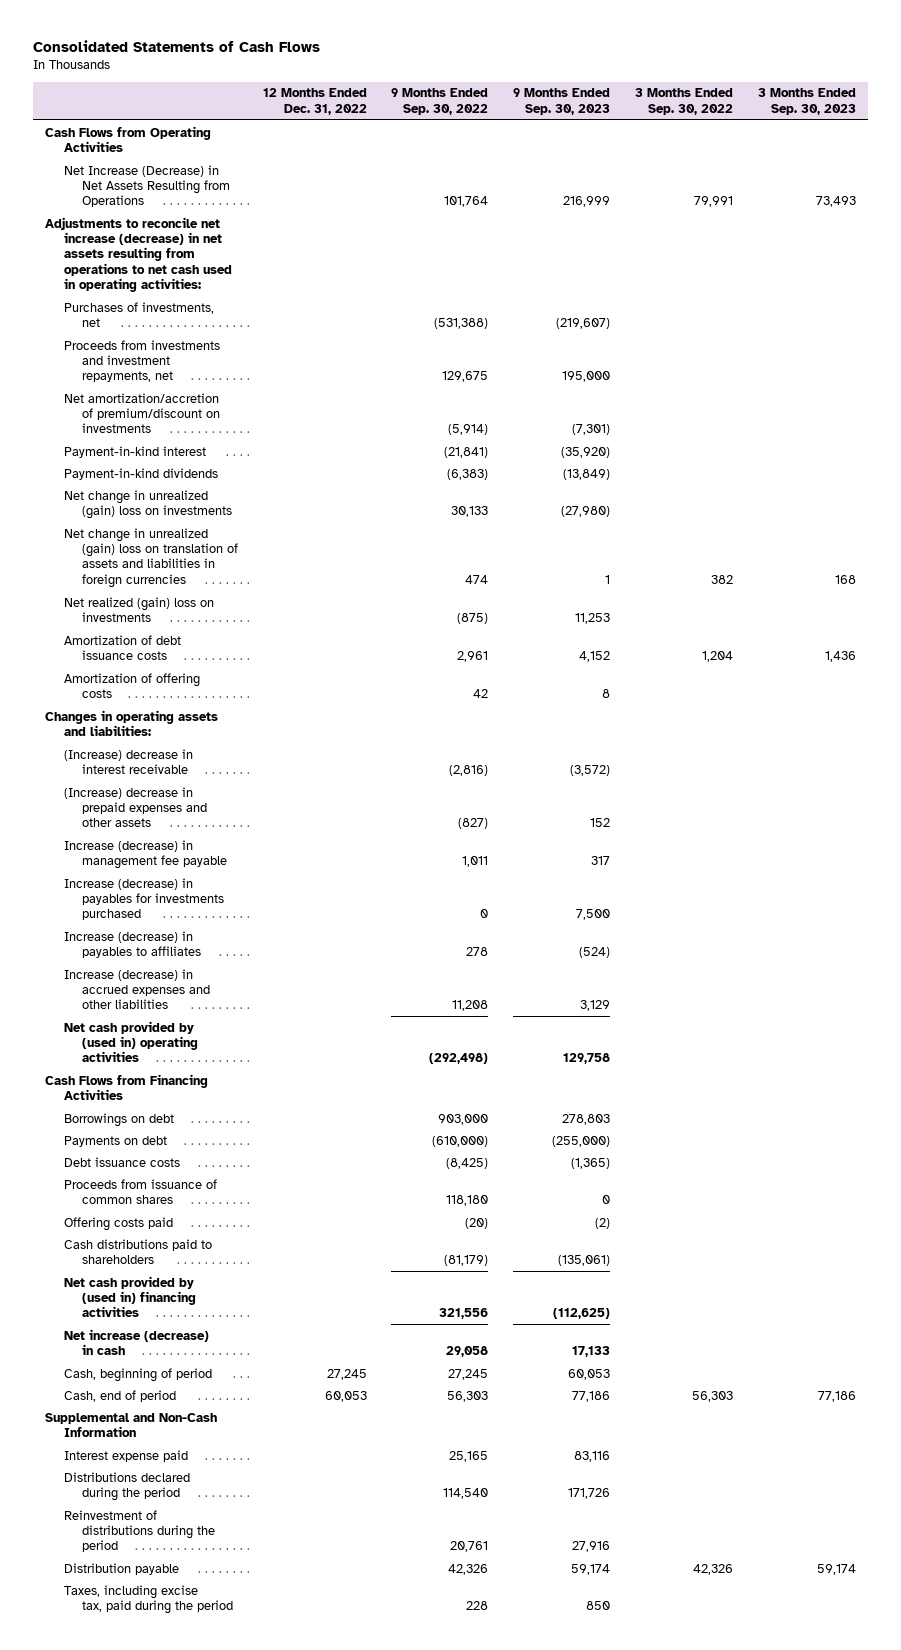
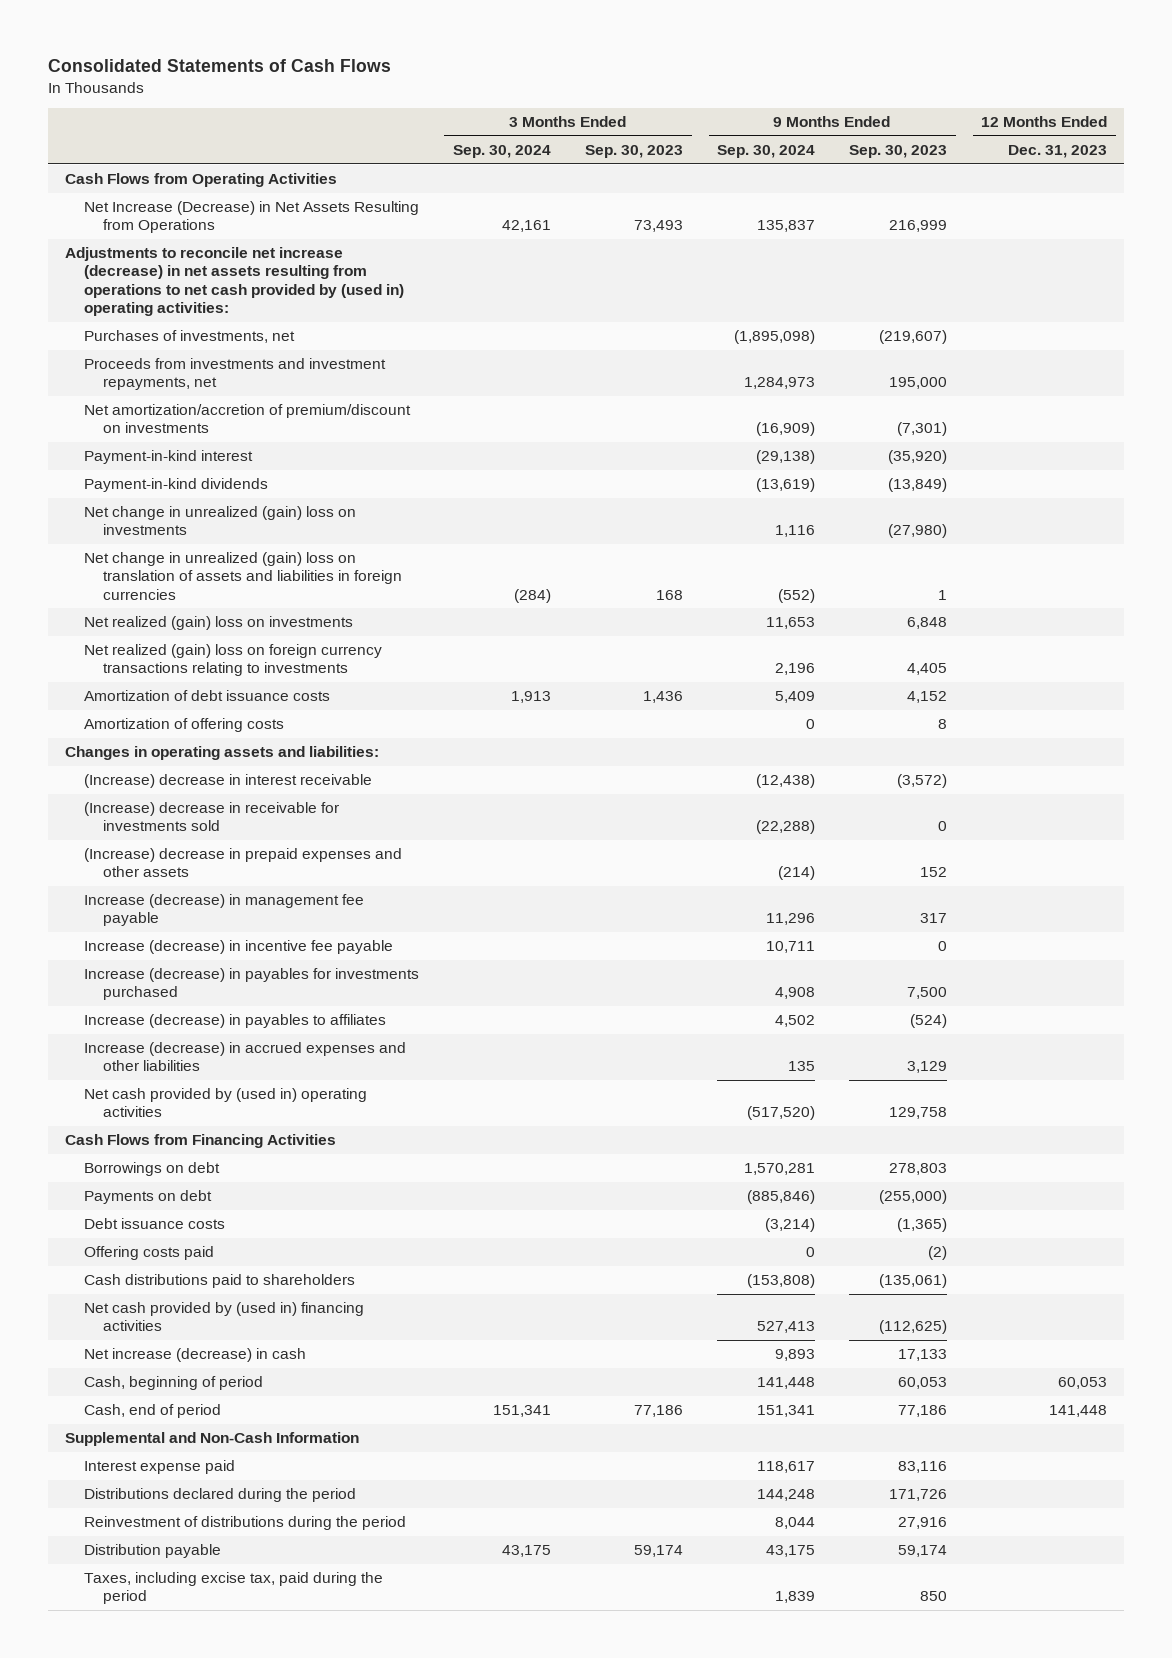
- | 12 Months Ended Dec. 31, 2022 | 9 Months Ended Sep. 30, 2022 | 9 Months Ended Sep. 30, 2023 | 3 Months Ended Sep. 30, 2022 | 3 Months Ended Sep. 30, 2023
+ | 3 Months Ended Sep. 30, 2024 | 3 Months Ended Sep. 30, 2023 | 9 Months Ended Sep. 30, 2024 | 9 Months Ended Sep. 30, 2023 | 12 Months Ended Dec. 31, 2023
- Adjustments to reconcile net increase (decrease) in net assets resulting from operations to net cash used in operating activities:
+ Adjustments to reconcile net increase (decrease) in net assets resulting from operations to net cash provided by (used in) operating activities:
- Net realized (gain) loss on investments | | (875) | 11,253 | |
+ Net realized (gain) loss on investments | | | 11,653 | 6,848 |
+ Net realized (gain) loss on foreign currency transactions relating to investments | | | 2,196 | 4,405 |
+ (Increase) decrease in receivable for investments sold | | | (22,288) | 0 |
+ Increase (decrease) in incentive fee payable | | | 10,711 | 0 |
- Proceeds from issuance of common shares | | 118,180 | 0 | |

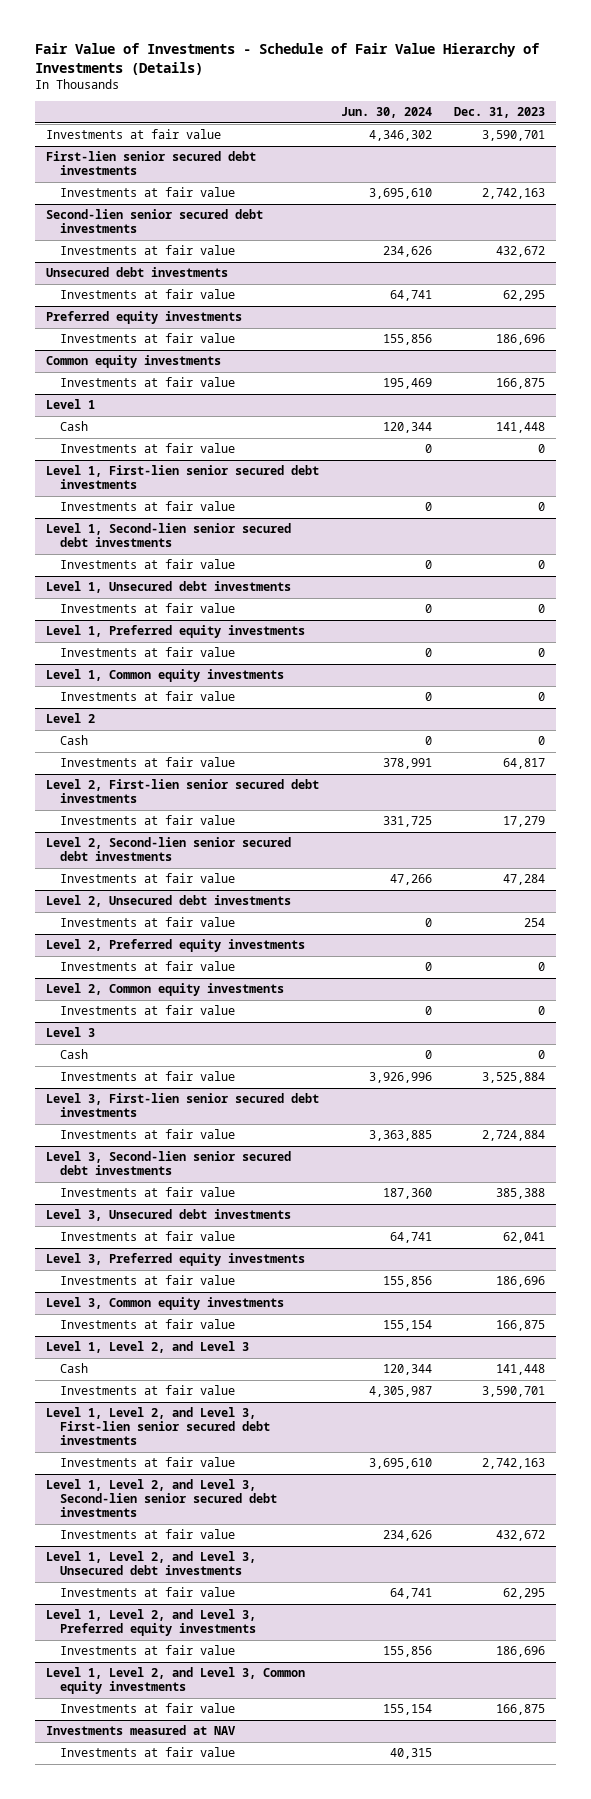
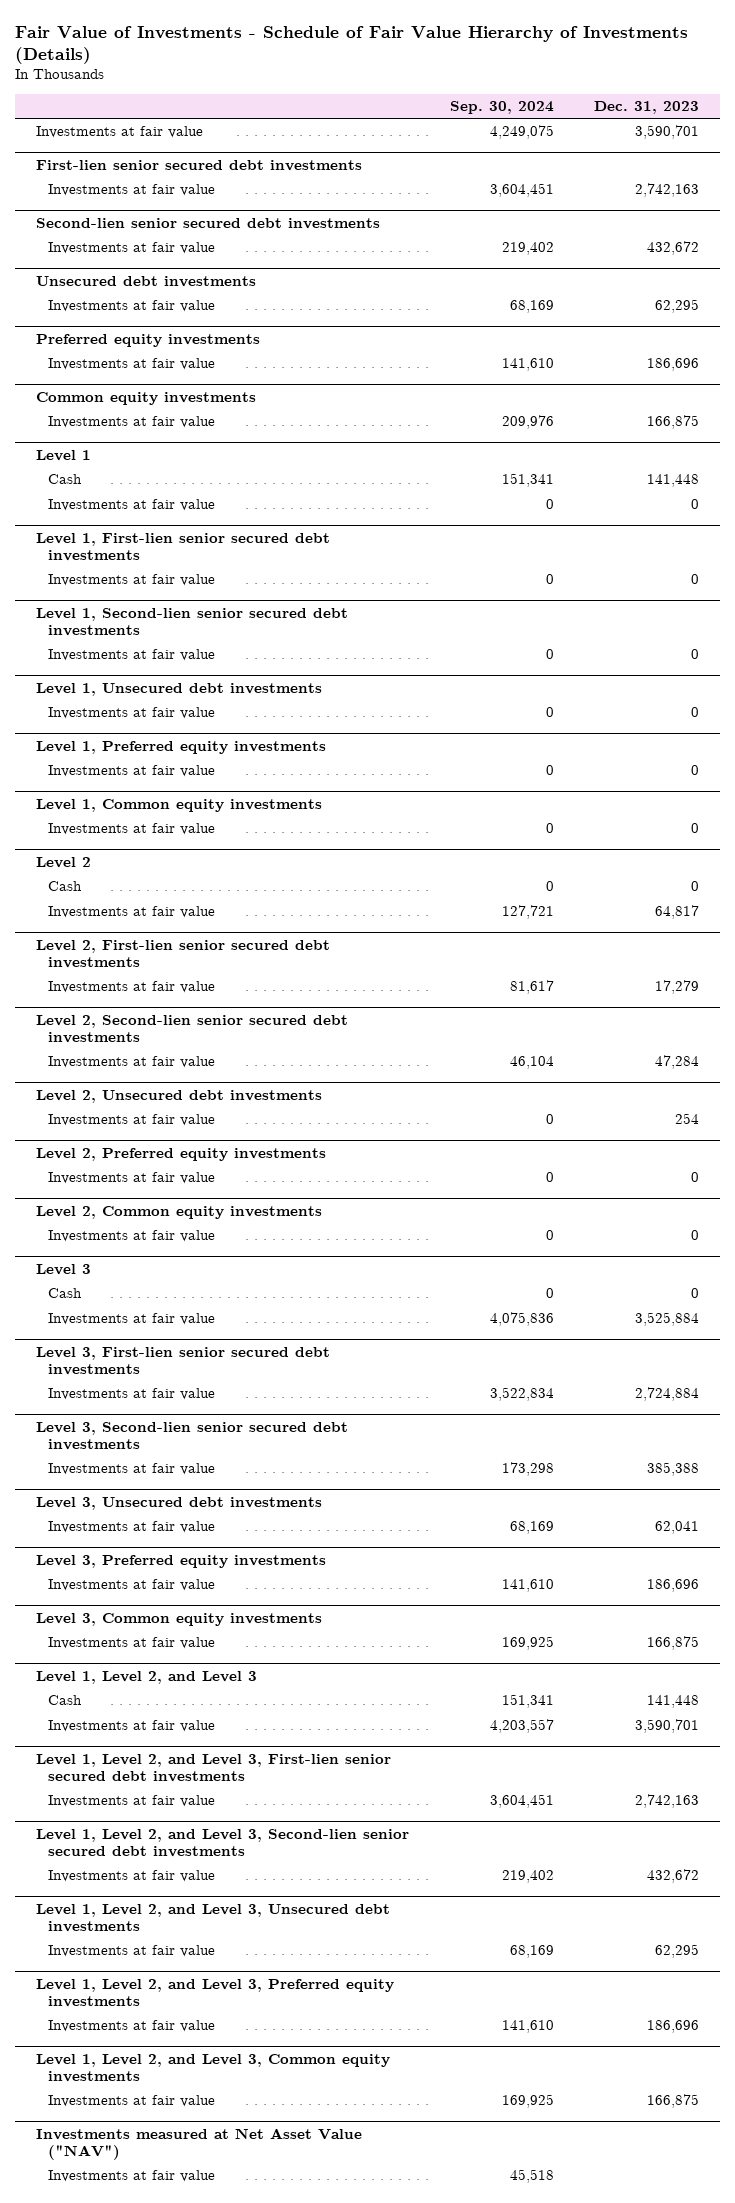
- | Jun. 30, 2024 | Dec. 31, 2023
+ | Sep. 30, 2024 | Dec. 31, 2023
- Investments measured at NAV
+ Investments measured at Net Asset Value ("NAV")

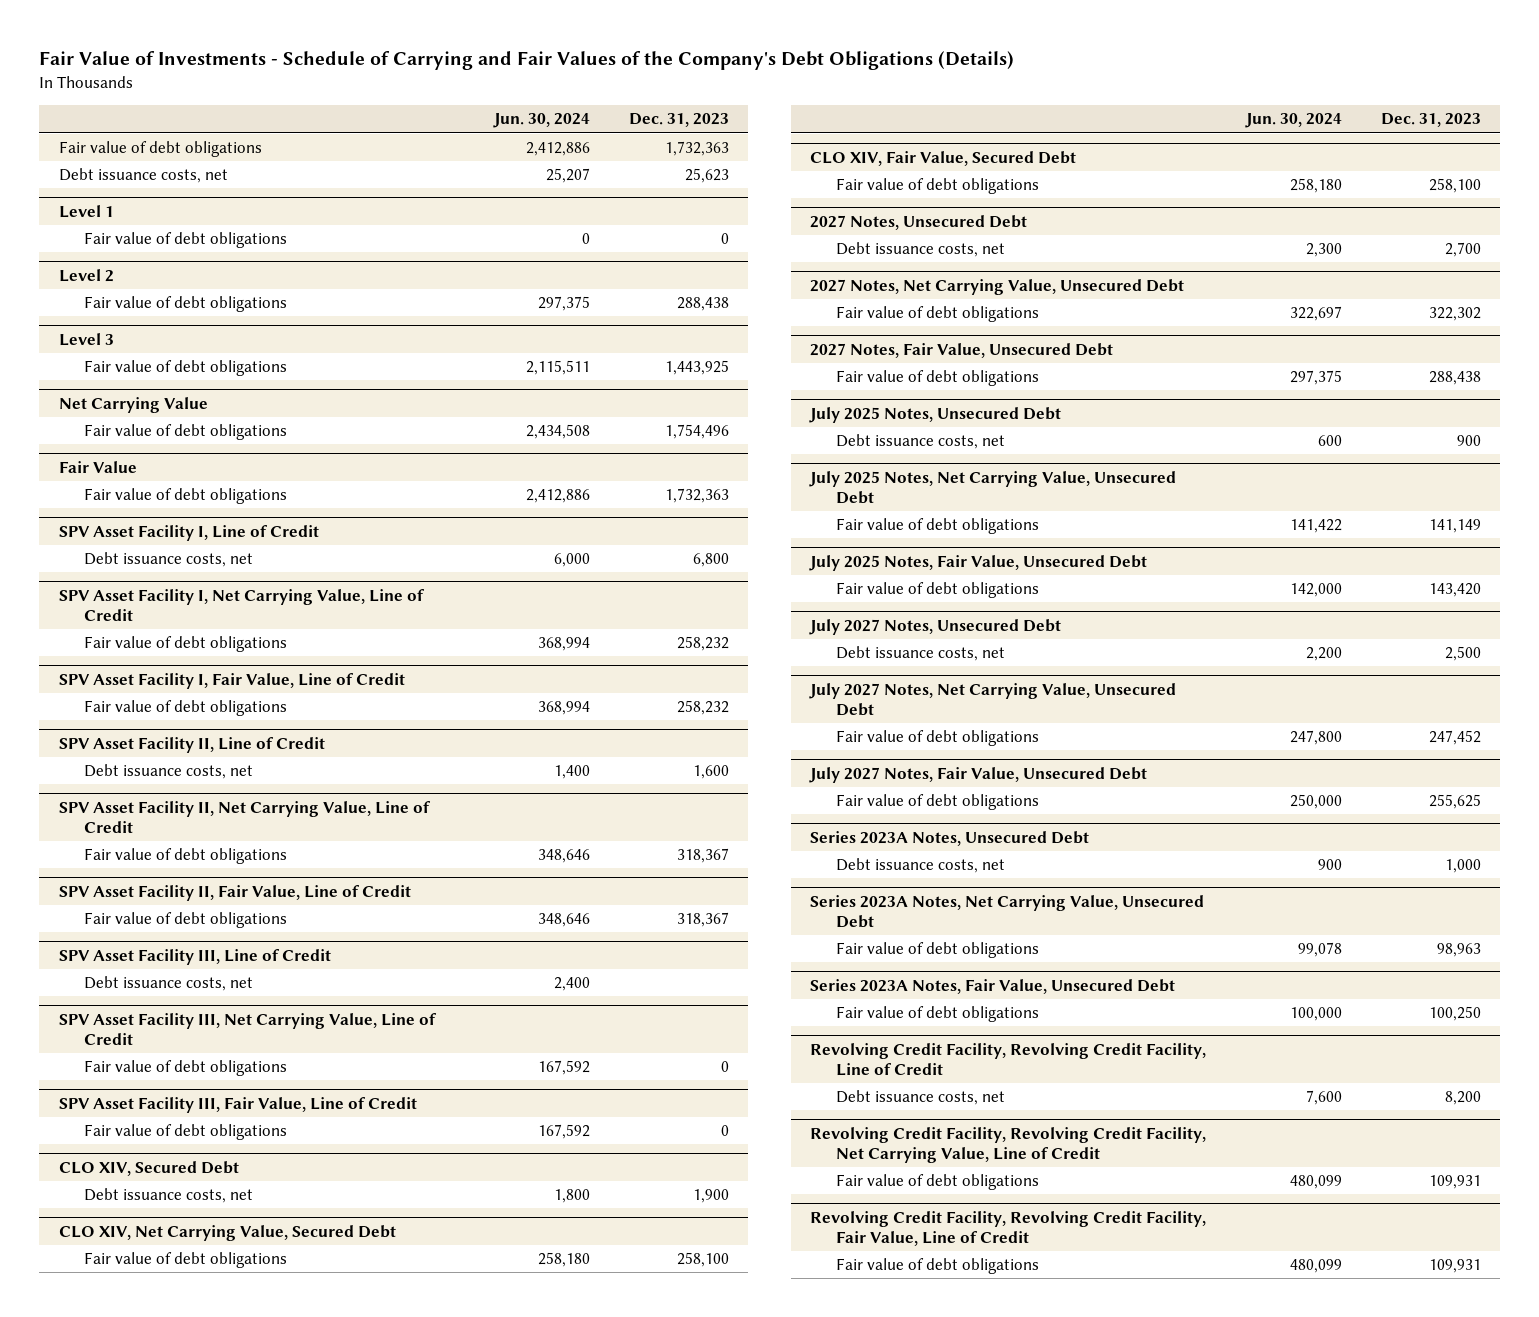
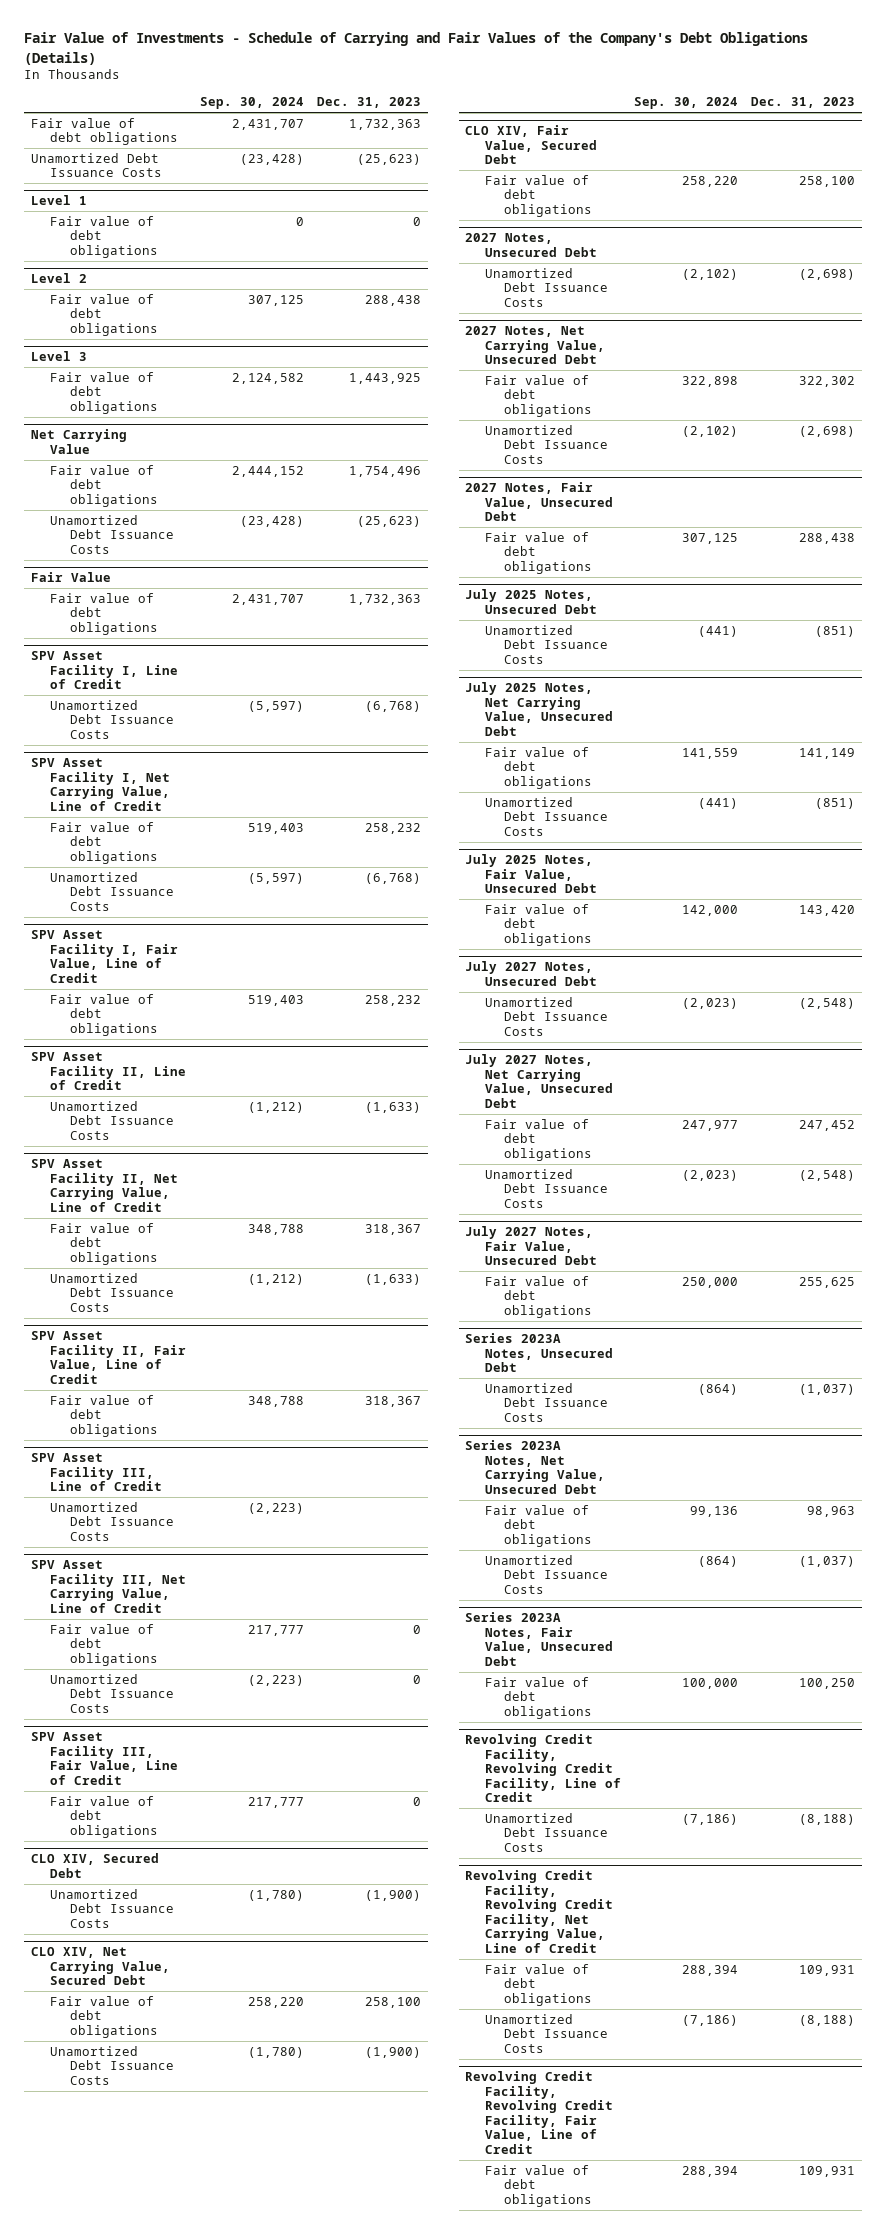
- | Jun. 30, 2024 | Dec. 31, 2023
+ | Sep. 30, 2024 | Dec. 31, 2023
- Debt issuance costs, net | 25,207 | 25,623
+ Unamortized Debt Issuance Costs | (23,428) | (25,623)
@ Net Carrying Value
+ Unamortized Debt Issuance Costs | (23,428) | (25,623)
@ SPV Asset Facility I, Line of Credit
- Debt issuance costs, net | 6,000 | 6,800
+ Unamortized Debt Issuance Costs | (5,597) | (6,768)
@ SPV Asset Facility I, Net Carrying Value, Line of Credit
+ Unamortized Debt Issuance Costs | (5,597) | (6,768)
@ SPV Asset Facility II, Line of Credit
- Debt issuance costs, net | 1,400 | 1,600
+ Unamortized Debt Issuance Costs | (1,212) | (1,633)
@ SPV Asset Facility II, Net Carrying Value, Line of Credit
+ Unamortized Debt Issuance Costs | (1,212) | (1,633)
@ SPV Asset Facility III, Line of Credit
- Debt issuance costs, net | 2,400 |
+ Unamortized Debt Issuance Costs | (2,223) |
@ SPV Asset Facility III, Net Carrying Value, Line of Credit
+ Unamortized Debt Issuance Costs | (2,223) | 0
@ CLO XIV, Secured Debt
- Debt issuance costs, net | 1,800 | 1,900
+ Unamortized Debt Issuance Costs | (1,780) | (1,900)
@ CLO XIV, Net Carrying Value, Secured Debt
+ Unamortized Debt Issuance Costs | (1,780) | (1,900)
@ 2027 Notes, Unsecured Debt
- Debt issuance costs, net | 2,300 | 2,700
+ Unamortized Debt Issuance Costs | (2,102) | (2,698)
@ 2027 Notes, Net Carrying Value, Unsecured Debt
+ Unamortized Debt Issuance Costs | (2,102) | (2,698)
@ July 2025 Notes, Unsecured Debt
- Debt issuance costs, net | 600 | 900
+ Unamortized Debt Issuance Costs | (441) | (851)
@ July 2025 Notes, Net Carrying Value, Unsecured Debt
+ Unamortized Debt Issuance Costs | (441) | (851)
@ July 2027 Notes, Unsecured Debt
- Debt issuance costs, net | 2,200 | 2,500
+ Unamortized Debt Issuance Costs | (2,023) | (2,548)
@ July 2027 Notes, Net Carrying Value, Unsecured Debt
+ Unamortized Debt Issuance Costs | (2,023) | (2,548)
@ Series 2023A Notes, Unsecured Debt
- Debt issuance costs, net | 900 | 1,000
+ Unamortized Debt Issuance Costs | (864) | (1,037)
@ Series 2023A Notes, Net Carrying Value, Unsecured Debt
+ Unamortized Debt Issuance Costs | (864) | (1,037)
@ Revolving Credit Facility, Revolving Credit Facility, Line of Credit
- Debt issuance costs, net | 7,600 | 8,200
+ Unamortized Debt Issuance Costs | (7,186) | (8,188)
@ Revolving Credit Facility, Revolving Credit Facility, Net Carrying Value, Line of Credit
+ Unamortized Debt Issuance Costs | (7,186) | (8,188)

